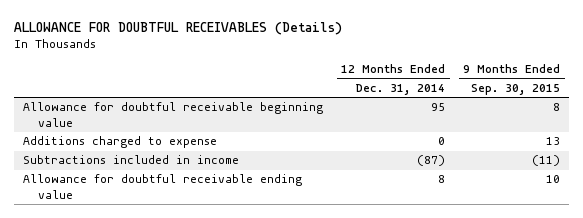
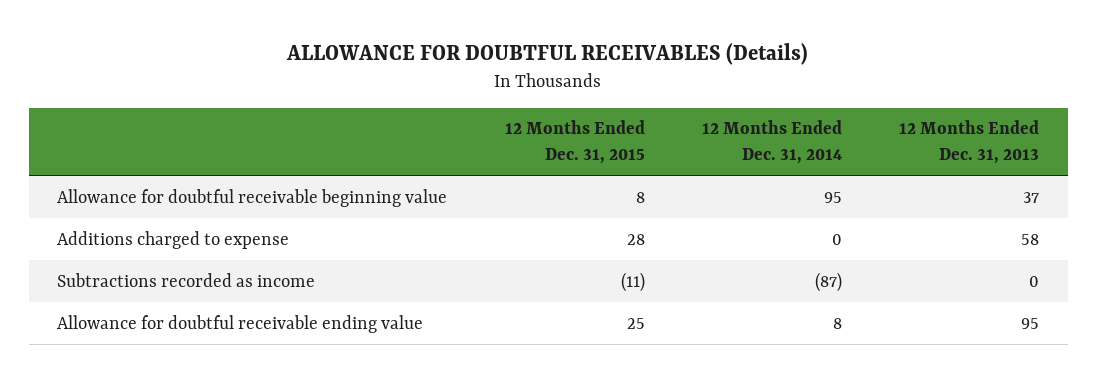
- | 12 Months Ended Dec. 31, 2014 | 9 Months Ended Sep. 30, 2015
+ | 12 Months Ended Dec. 31, 2015 | 12 Months Ended Dec. 31, 2014 | 12 Months Ended Dec. 31, 2013
- Subtractions included in income | (87) | (11)
+ Subtractions recorded as income | (11) | (87) | 0

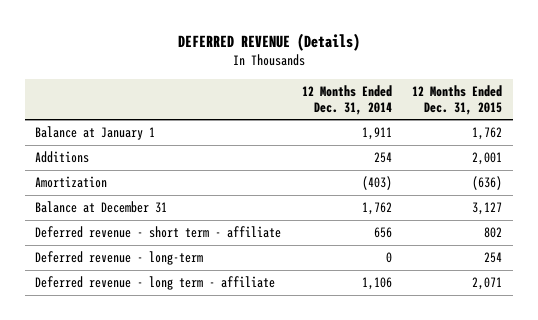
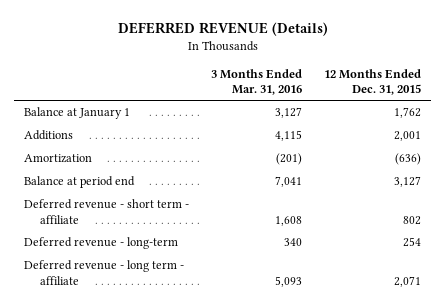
- | 12 Months Ended Dec. 31, 2014 | 12 Months Ended Dec. 31, 2015
+ | 3 Months Ended Mar. 31, 2016 | 12 Months Ended Dec. 31, 2015
- Balance at December 31 | 1,762 | 3,127
+ Balance at period end | 7,041 | 3,127

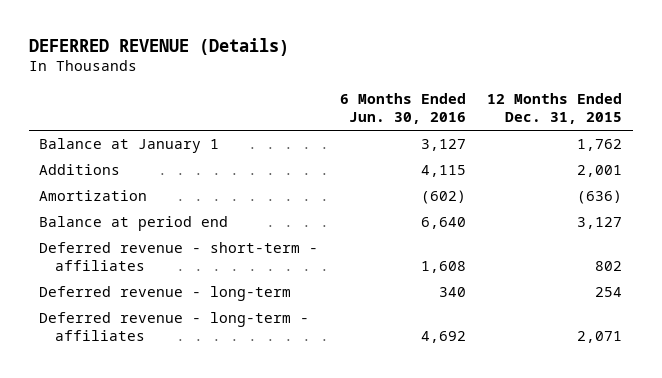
- | 3 Months Ended Mar. 31, 2016 | 12 Months Ended Dec. 31, 2015
+ | 6 Months Ended Jun. 30, 2016 | 12 Months Ended Dec. 31, 2015
- Deferred revenue - short term - affiliate | 1,608 | 802
+ Deferred revenue - short-term - affiliates | 1,608 | 802
- Deferred revenue - long term - affiliate | 5,093 | 2,071
+ Deferred revenue - long-term - affiliates | 4,692 | 2,071

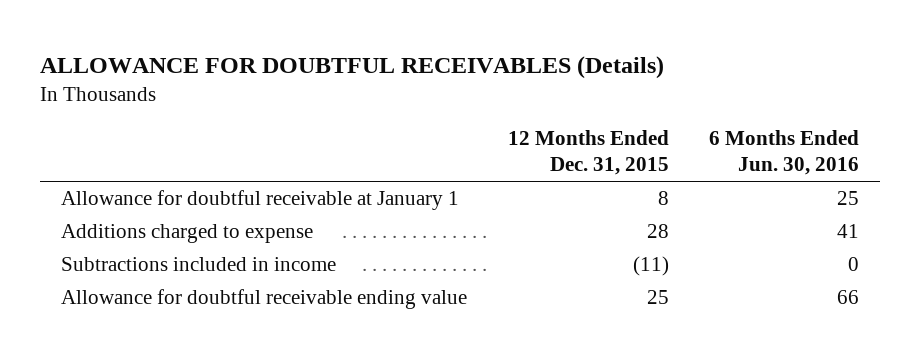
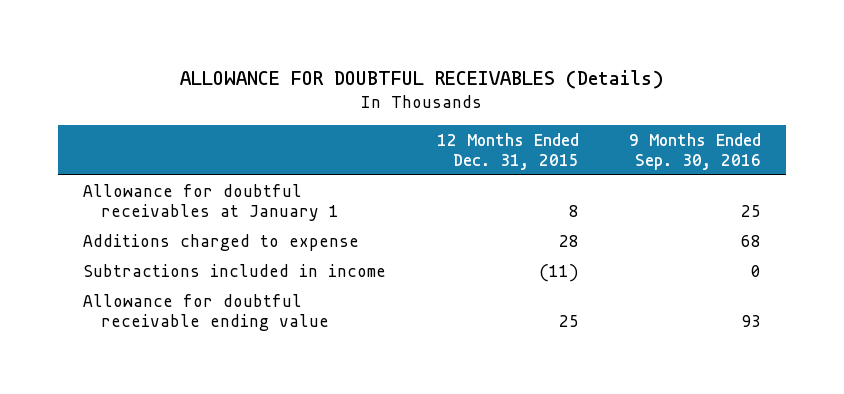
- | 12 Months Ended Dec. 31, 2015 | 6 Months Ended Jun. 30, 2016
+ | 12 Months Ended Dec. 31, 2015 | 9 Months Ended Sep. 30, 2016
- Allowance for doubtful receivable at January 1 | 8 | 25
+ Allowance for doubtful receivables at January 1 | 8 | 25

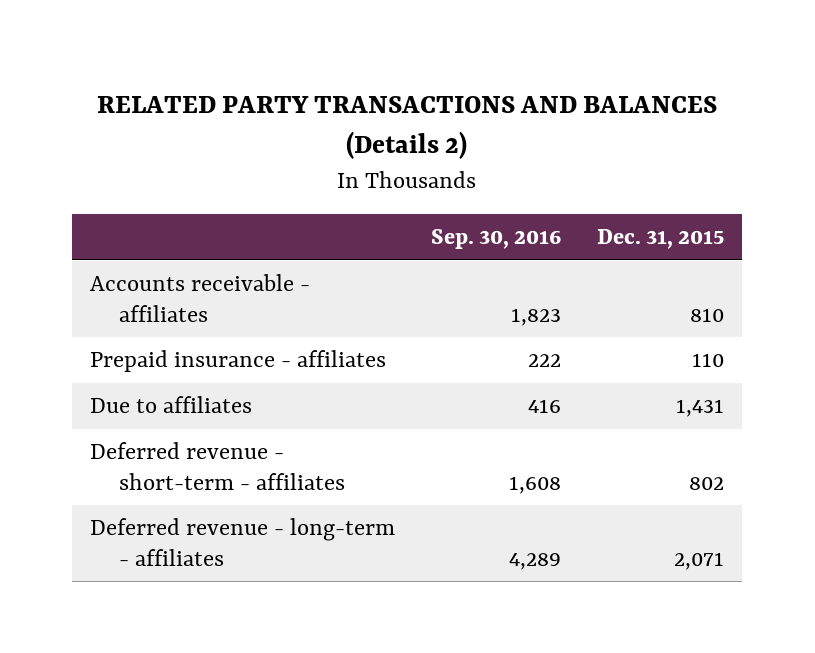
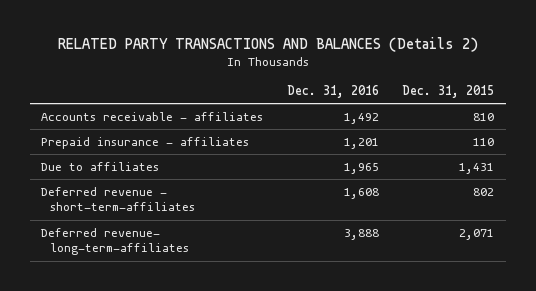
- | Sep. 30, 2016 | Dec. 31, 2015
+ | Dec. 31, 2016 | Dec. 31, 2015
- Deferred revenue - short-term - affiliates | 1,608 | 802
- Deferred revenue - long-term - affiliates | 4,289 | 2,071
+ Deferred revenue - short-term-affiliates | 1,608 | 802
+ Deferred revenue- long-term-affiliates | 3,888 | 2,071

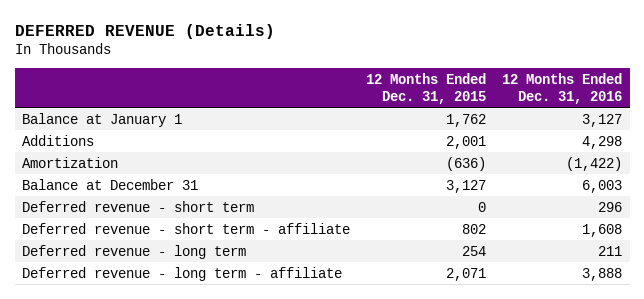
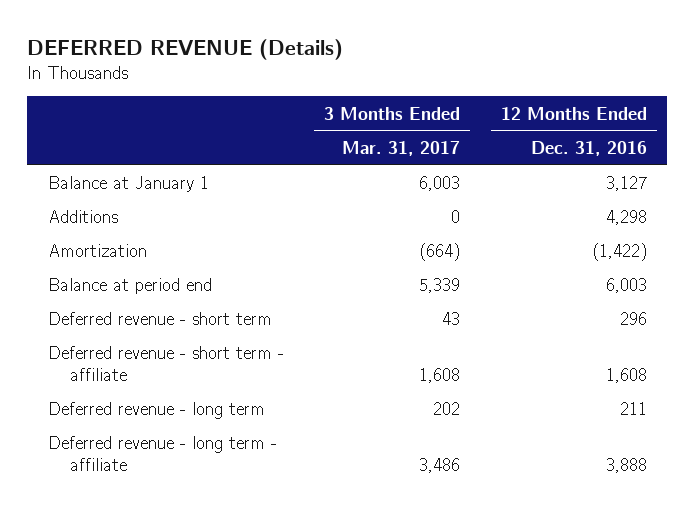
- | 12 Months Ended Dec. 31, 2015 | 12 Months Ended Dec. 31, 2016
+ | 3 Months Ended Mar. 31, 2017 | 12 Months Ended Dec. 31, 2016
- Balance at December 31 | 3,127 | 6,003
+ Balance at period end | 5,339 | 6,003

